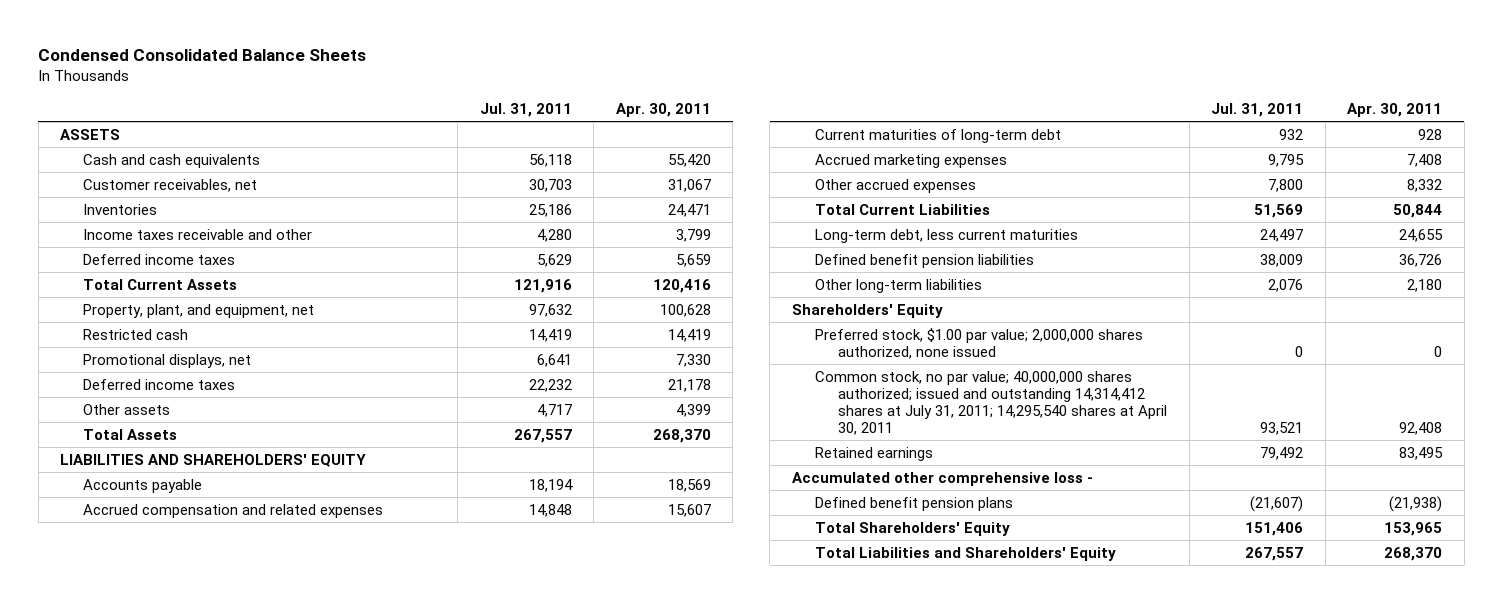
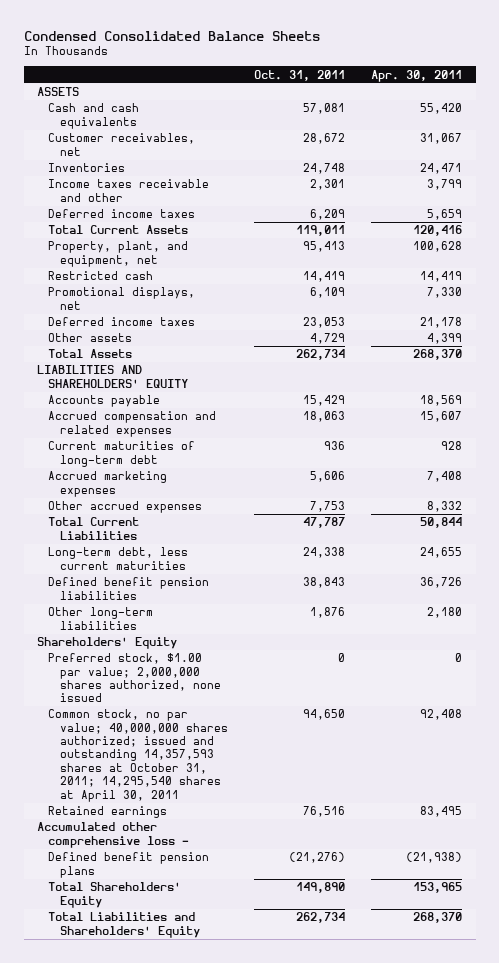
- | Jul. 31, 2011 | Apr. 30, 2011
+ | Oct. 31, 2011 | Apr. 30, 2011
- Common stock, no par value; 40,000,000 shares authorized; issued and outstanding 14,314,412 shares at July 31, 2011; 14,295,540 shares at April 30, 2011 | 93,521 | 92,408
+ Common stock, no par value; 40,000,000 shares authorized; issued and outstanding 14,357,593 shares at October 31, 2011; 14,295,540 shares at April 30, 2011 | 94,650 | 92,408

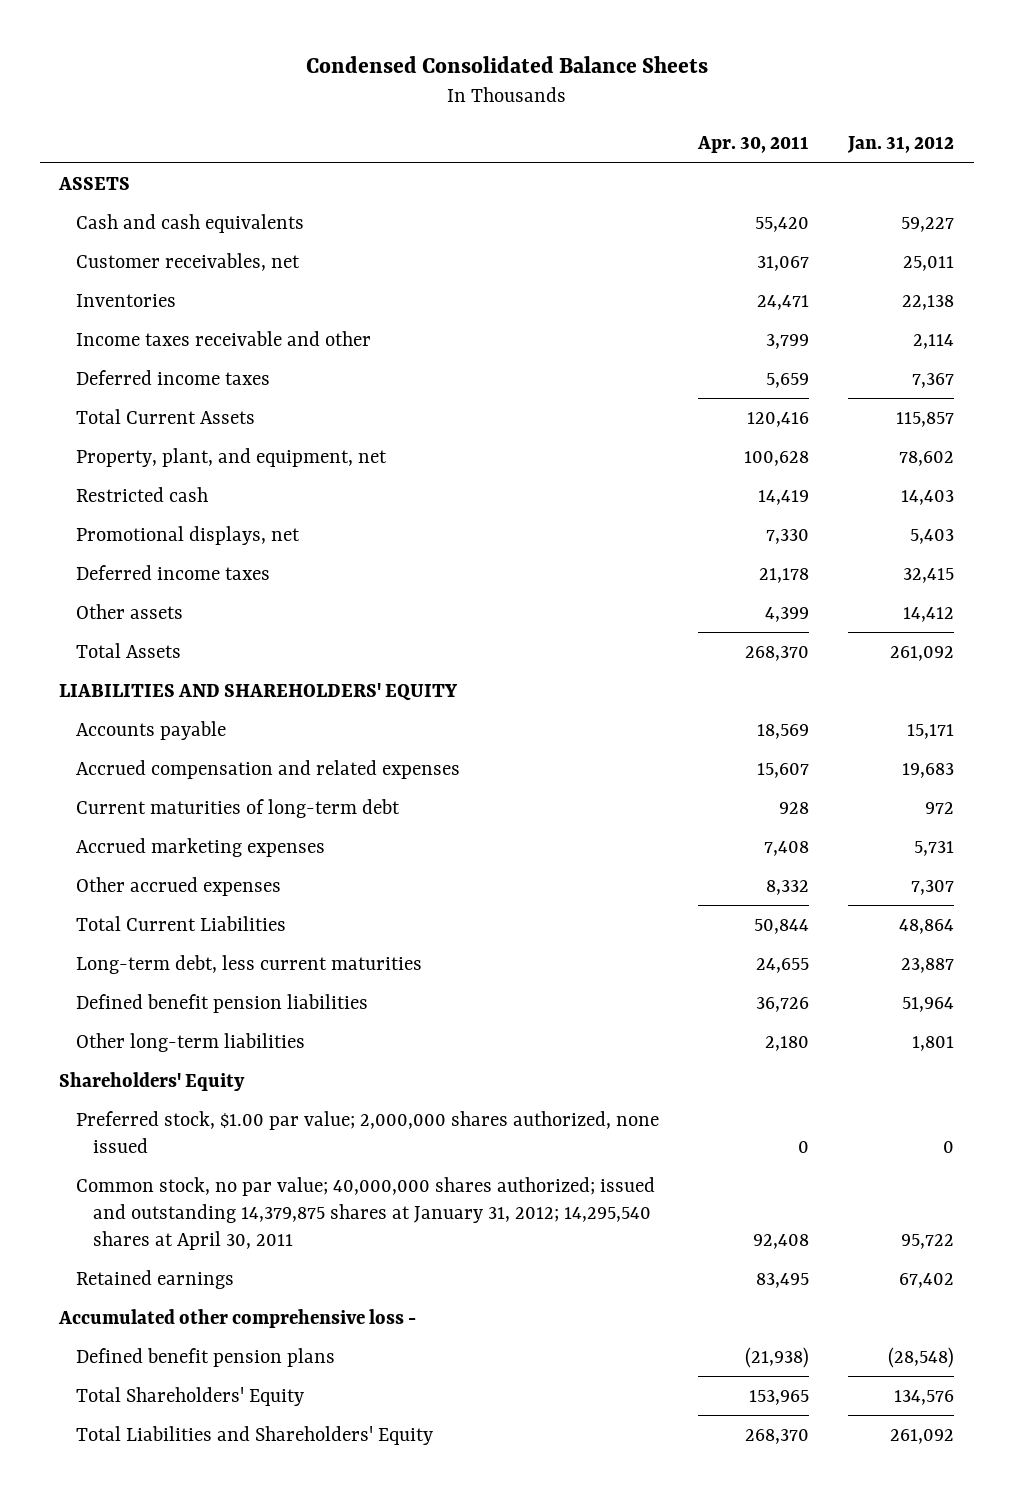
- | Oct. 31, 2011 | Apr. 30, 2011
+ | Apr. 30, 2011 | Jan. 31, 2012
- Common stock, no par value; 40,000,000 shares authorized; issued and outstanding 14,357,593 shares at October 31, 2011; 14,295,540 shares at April 30, 2011 | 94,650 | 92,408
+ Common stock, no par value; 40,000,000 shares authorized; issued and outstanding 14,379,875 shares at January 31, 2012; 14,295,540 shares at April 30, 2011 | 92,408 | 95,722

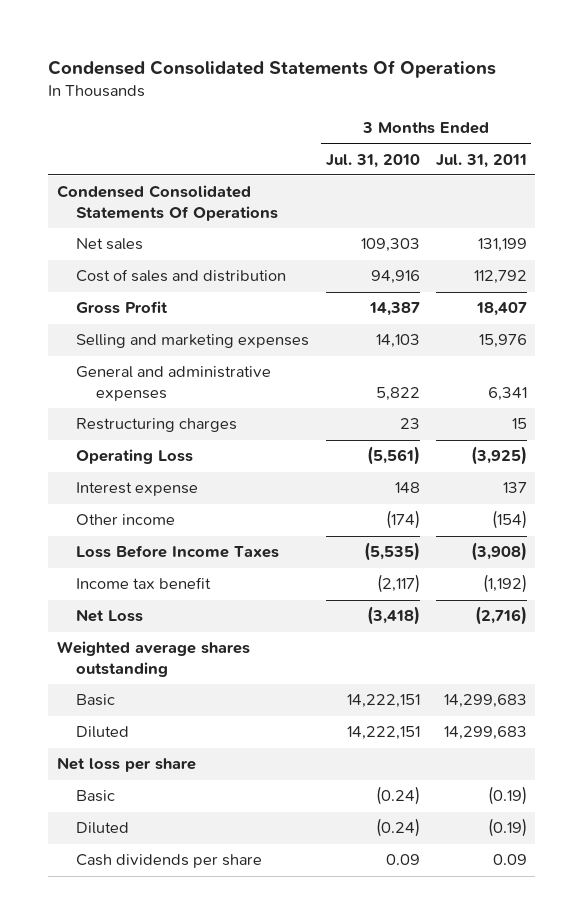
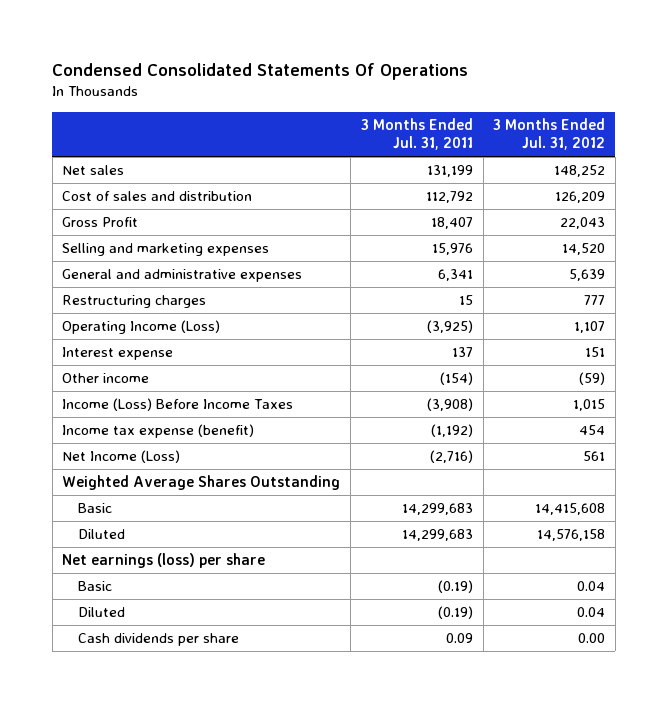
- | 3 Months Ended Jul. 31, 2010 | 3 Months Ended Jul. 31, 2011
+ | 3 Months Ended Jul. 31, 2011 | 3 Months Ended Jul. 31, 2012
- Condensed Consolidated Statements Of Operations
- Operating Loss | (5,561) | (3,925)
+ Operating Income (Loss) | (3,925) | 1,107
- Loss Before Income Taxes | (5,535) | (3,908)
- Income tax benefit | (2,117) | (1,192)
- Net Loss | (3,418) | (2,716)
- Weighted average shares outstanding
+ Income (Loss) Before Income Taxes | (3,908) | 1,015
+ Income tax expense (benefit) | (1,192) | 454
+ Net Income (Loss) | (2,716) | 561
+ Weighted Average Shares Outstanding
- Net loss per share
+ Net earnings (loss) per share

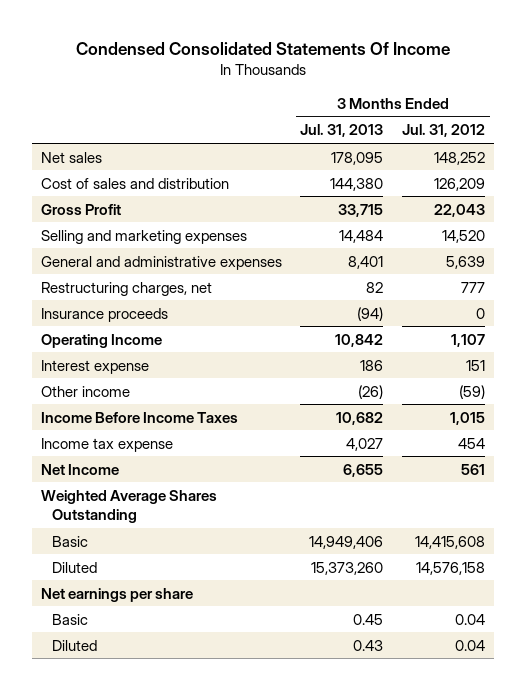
- Condensed Consolidated Statements Of Operations
+ Condensed Consolidated Statements Of Income
- | 3 Months Ended Jul. 31, 2011 | 3 Months Ended Jul. 31, 2012
+ | 3 Months Ended Jul. 31, 2013 | 3 Months Ended Jul. 31, 2012
- Restructuring charges | 15 | 777
- Operating Income (Loss) | (3,925) | 1,107
+ Restructuring charges, net | 82 | 777
+ Insurance proceeds | (94) | 0
+ Operating Income | 10,842 | 1,107
- Income (Loss) Before Income Taxes | (3,908) | 1,015
- Income tax expense (benefit) | (1,192) | 454
- Net Income (Loss) | (2,716) | 561
+ Income Before Income Taxes | 10,682 | 1,015
+ Income tax expense | 4,027 | 454
+ Net Income | 6,655 | 561
- Net earnings (loss) per share
+ Net earnings per share
- Cash dividends per share | 0.09 | 0.00

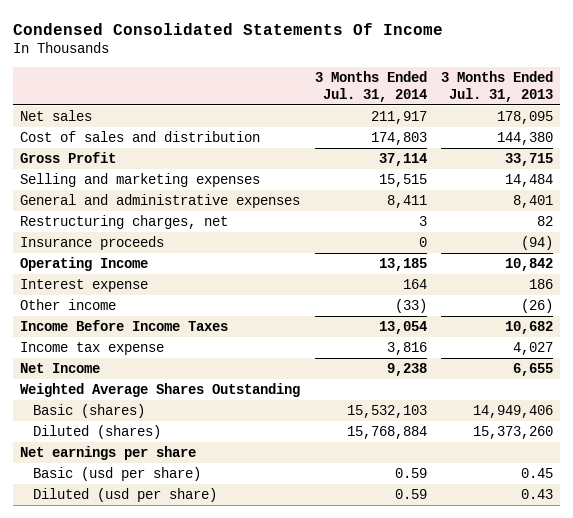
- | 3 Months Ended Jul. 31, 2013 | 3 Months Ended Jul. 31, 2012
+ | 3 Months Ended Jul. 31, 2014 | 3 Months Ended Jul. 31, 2013
- Basic | 14,949,406 | 14,415,608
- Diluted | 15,373,260 | 14,576,158
+ Basic (shares) | 15,532,103 | 14,949,406
+ Diluted (shares) | 15,768,884 | 15,373,260
- Basic | 0.45 | 0.04
- Diluted | 0.43 | 0.04
+ Basic (usd per share) | 0.59 | 0.45
+ Diluted (usd per share) | 0.59 | 0.43

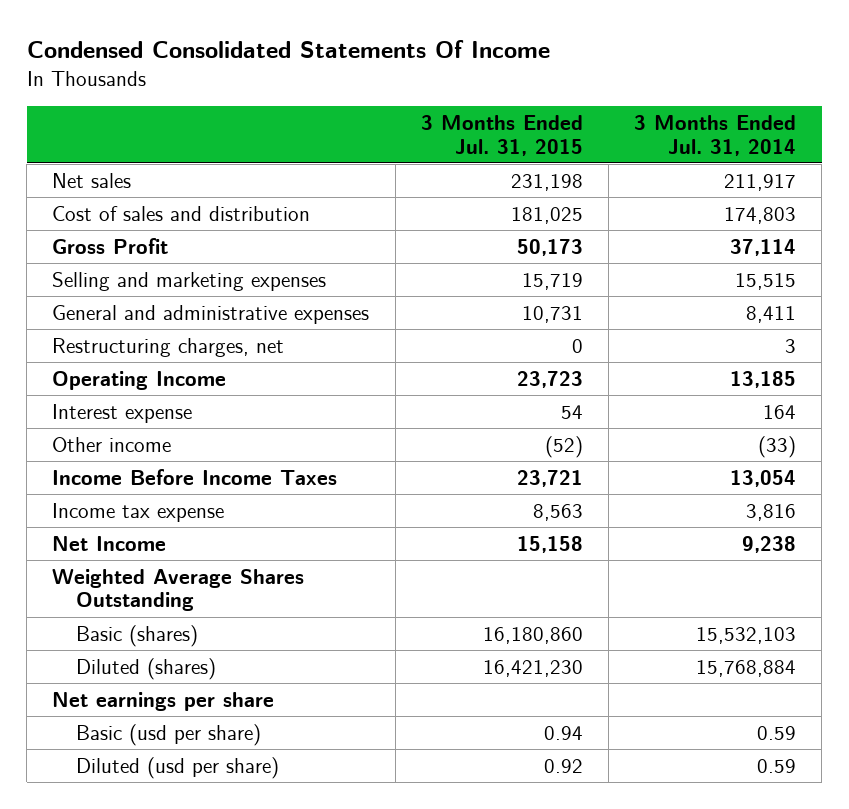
- | 3 Months Ended Jul. 31, 2014 | 3 Months Ended Jul. 31, 2013
+ | 3 Months Ended Jul. 31, 2015 | 3 Months Ended Jul. 31, 2014
- Insurance proceeds | 0 | (94)

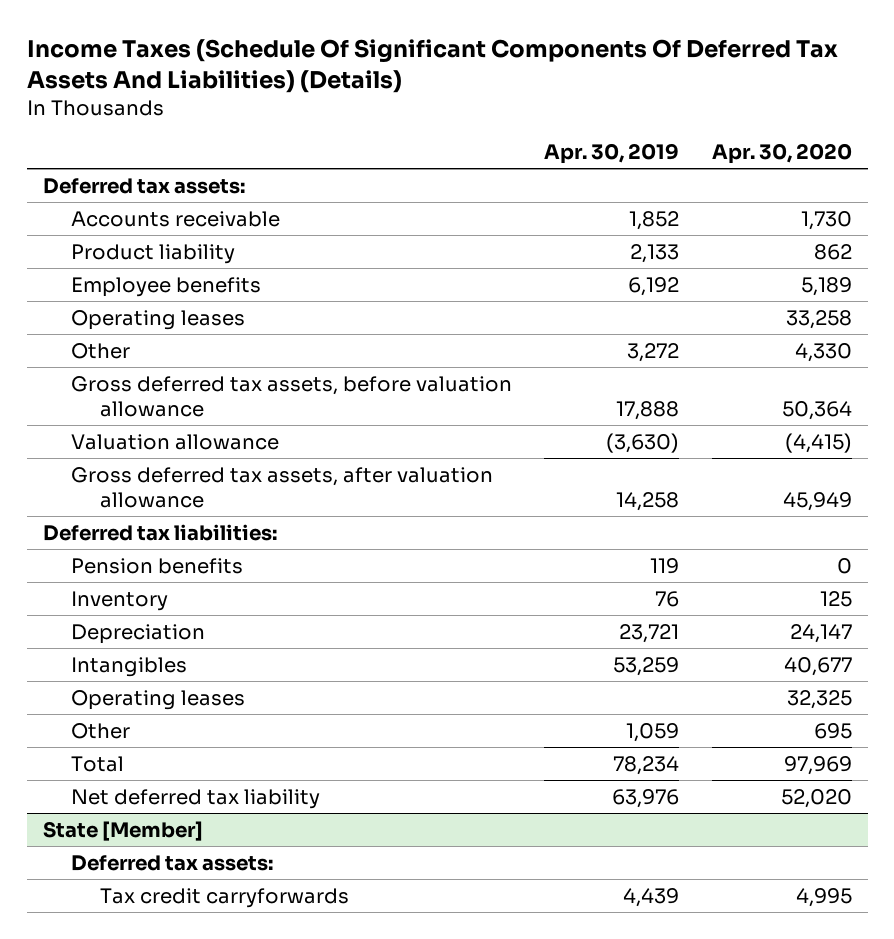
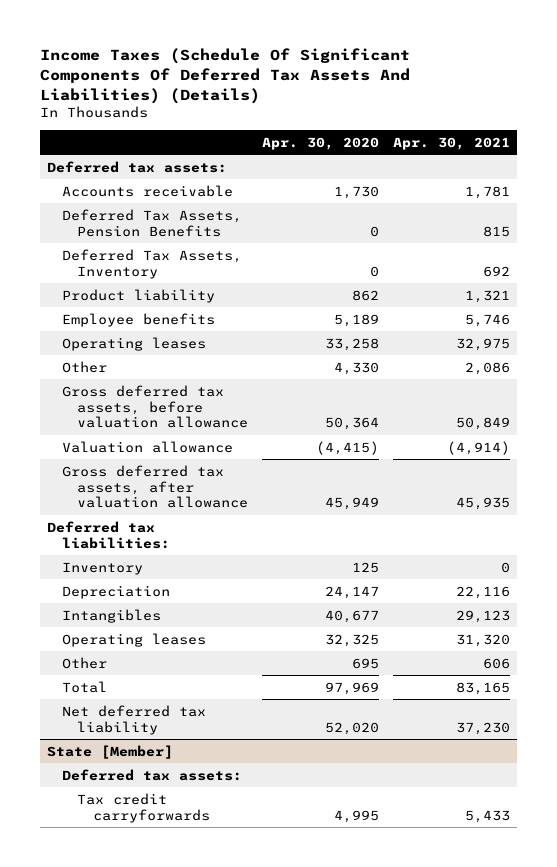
- | Apr. 30, 2019 | Apr. 30, 2020
+ | Apr. 30, 2020 | Apr. 30, 2021
+ Deferred Tax Assets, Pension Benefits | 0 | 815
+ Deferred Tax Assets, Inventory | 0 | 692
- Pension benefits | 119 | 0

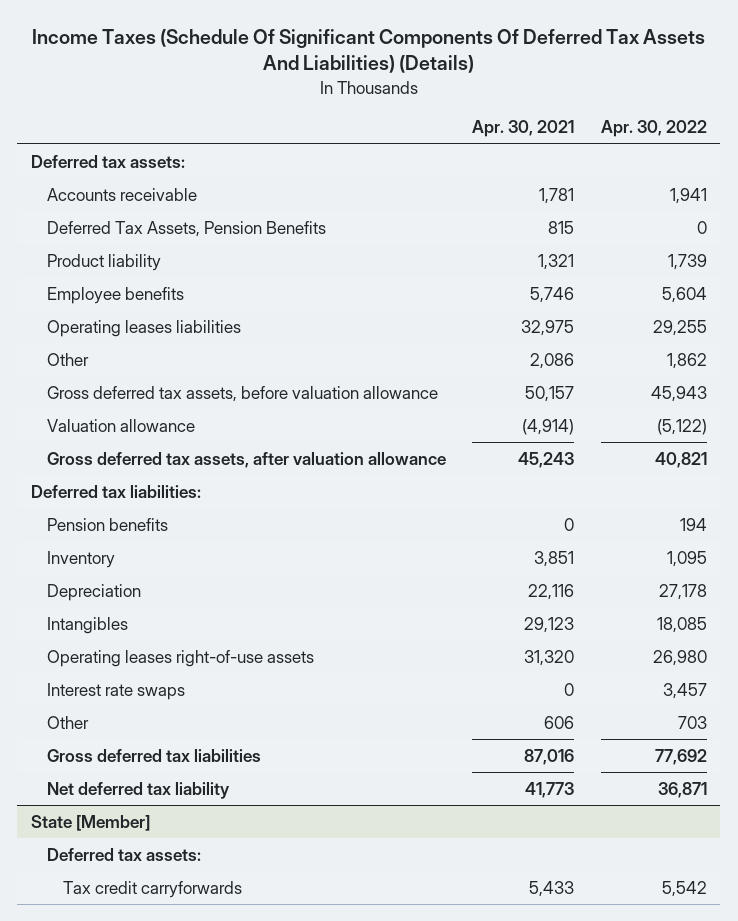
- | Apr. 30, 2020 | Apr. 30, 2021
+ | Apr. 30, 2021 | Apr. 30, 2022
- Deferred Tax Assets, Inventory | 0 | 692
- Operating leases | 33,258 | 32,975
+ Operating leases liabilities | 32,975 | 29,255
- Gross deferred tax assets, before valuation allowance | 50,364 | 50,849
+ Gross deferred tax assets, before valuation allowance | 50,157 | 45,943
- Gross deferred tax assets, after valuation allowance | 45,949 | 45,935
+ Gross deferred tax assets, after valuation allowance | 45,243 | 40,821
- Inventory | 125 | 0
+ Pension benefits | 0 | 194
+ Inventory | 3,851 | 1,095
- Operating leases | 32,325 | 31,320
+ Operating leases right-of-use assets | 31,320 | 26,980
+ Interest rate swaps | 0 | 3,457
- Total | 97,969 | 83,165
- Net deferred tax liability | 52,020 | 37,230
+ Gross deferred tax liabilities | 87,016 | 77,692
+ Net deferred tax liability | 41,773 | 36,871

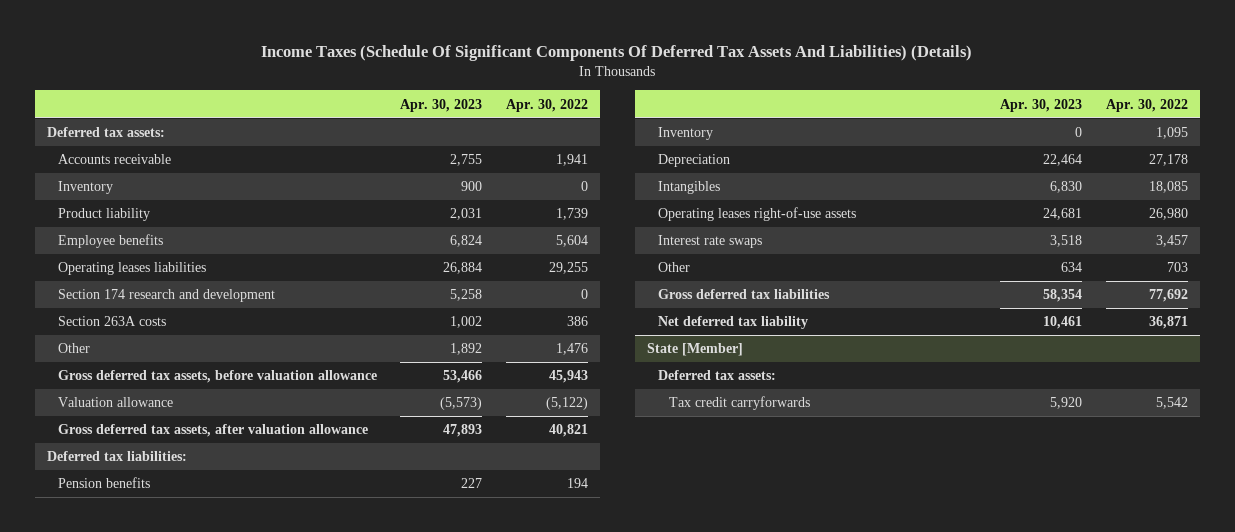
- | Apr. 30, 2021 | Apr. 30, 2022
+ | Apr. 30, 2023 | Apr. 30, 2022
- Deferred Tax Assets, Pension Benefits | 815 | 0
+ Inventory | 900 | 0
- Other | 2,086 | 1,862
+ Section 174 research and development | 5,258 | 0
+ Section 263A costs | 1,002 | 386
+ Other | 1,892 | 1,476

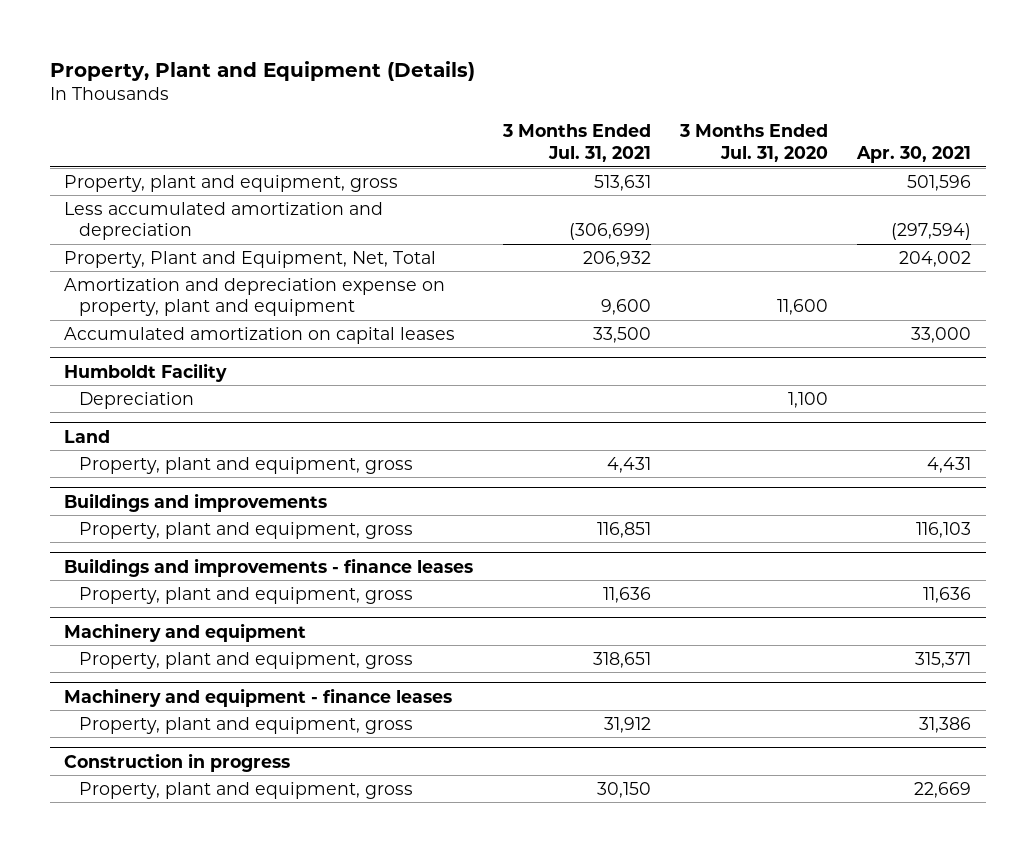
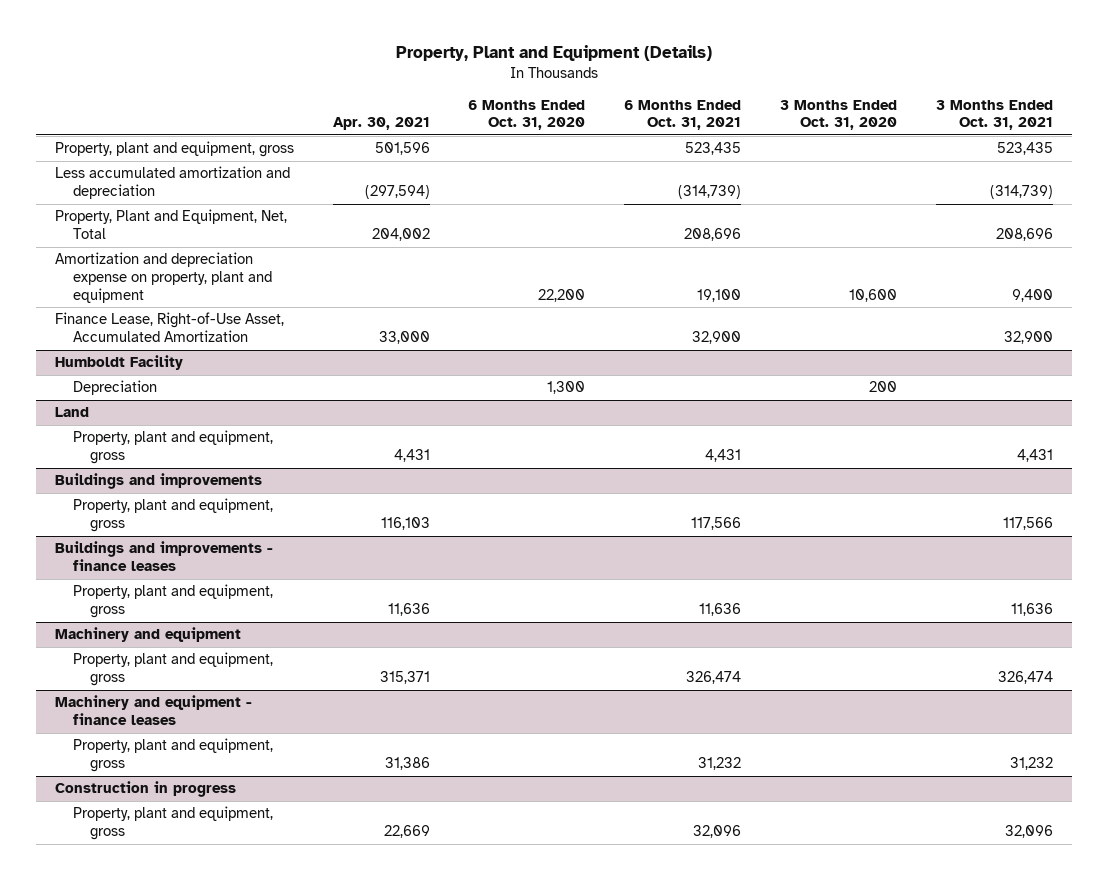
- | 3 Months Ended Jul. 31, 2021 | 3 Months Ended Jul. 31, 2020 | Apr. 30, 2021
+ | Apr. 30, 2021 | 6 Months Ended Oct. 31, 2020 | 6 Months Ended Oct. 31, 2021 | 3 Months Ended Oct. 31, 2020 | 3 Months Ended Oct. 31, 2021
- Accumulated amortization on capital leases | 33,500 | | 33,000
+ Finance Lease, Right-of-Use Asset, Accumulated Amortization | 33,000 | | 32,900 | | 32,900

